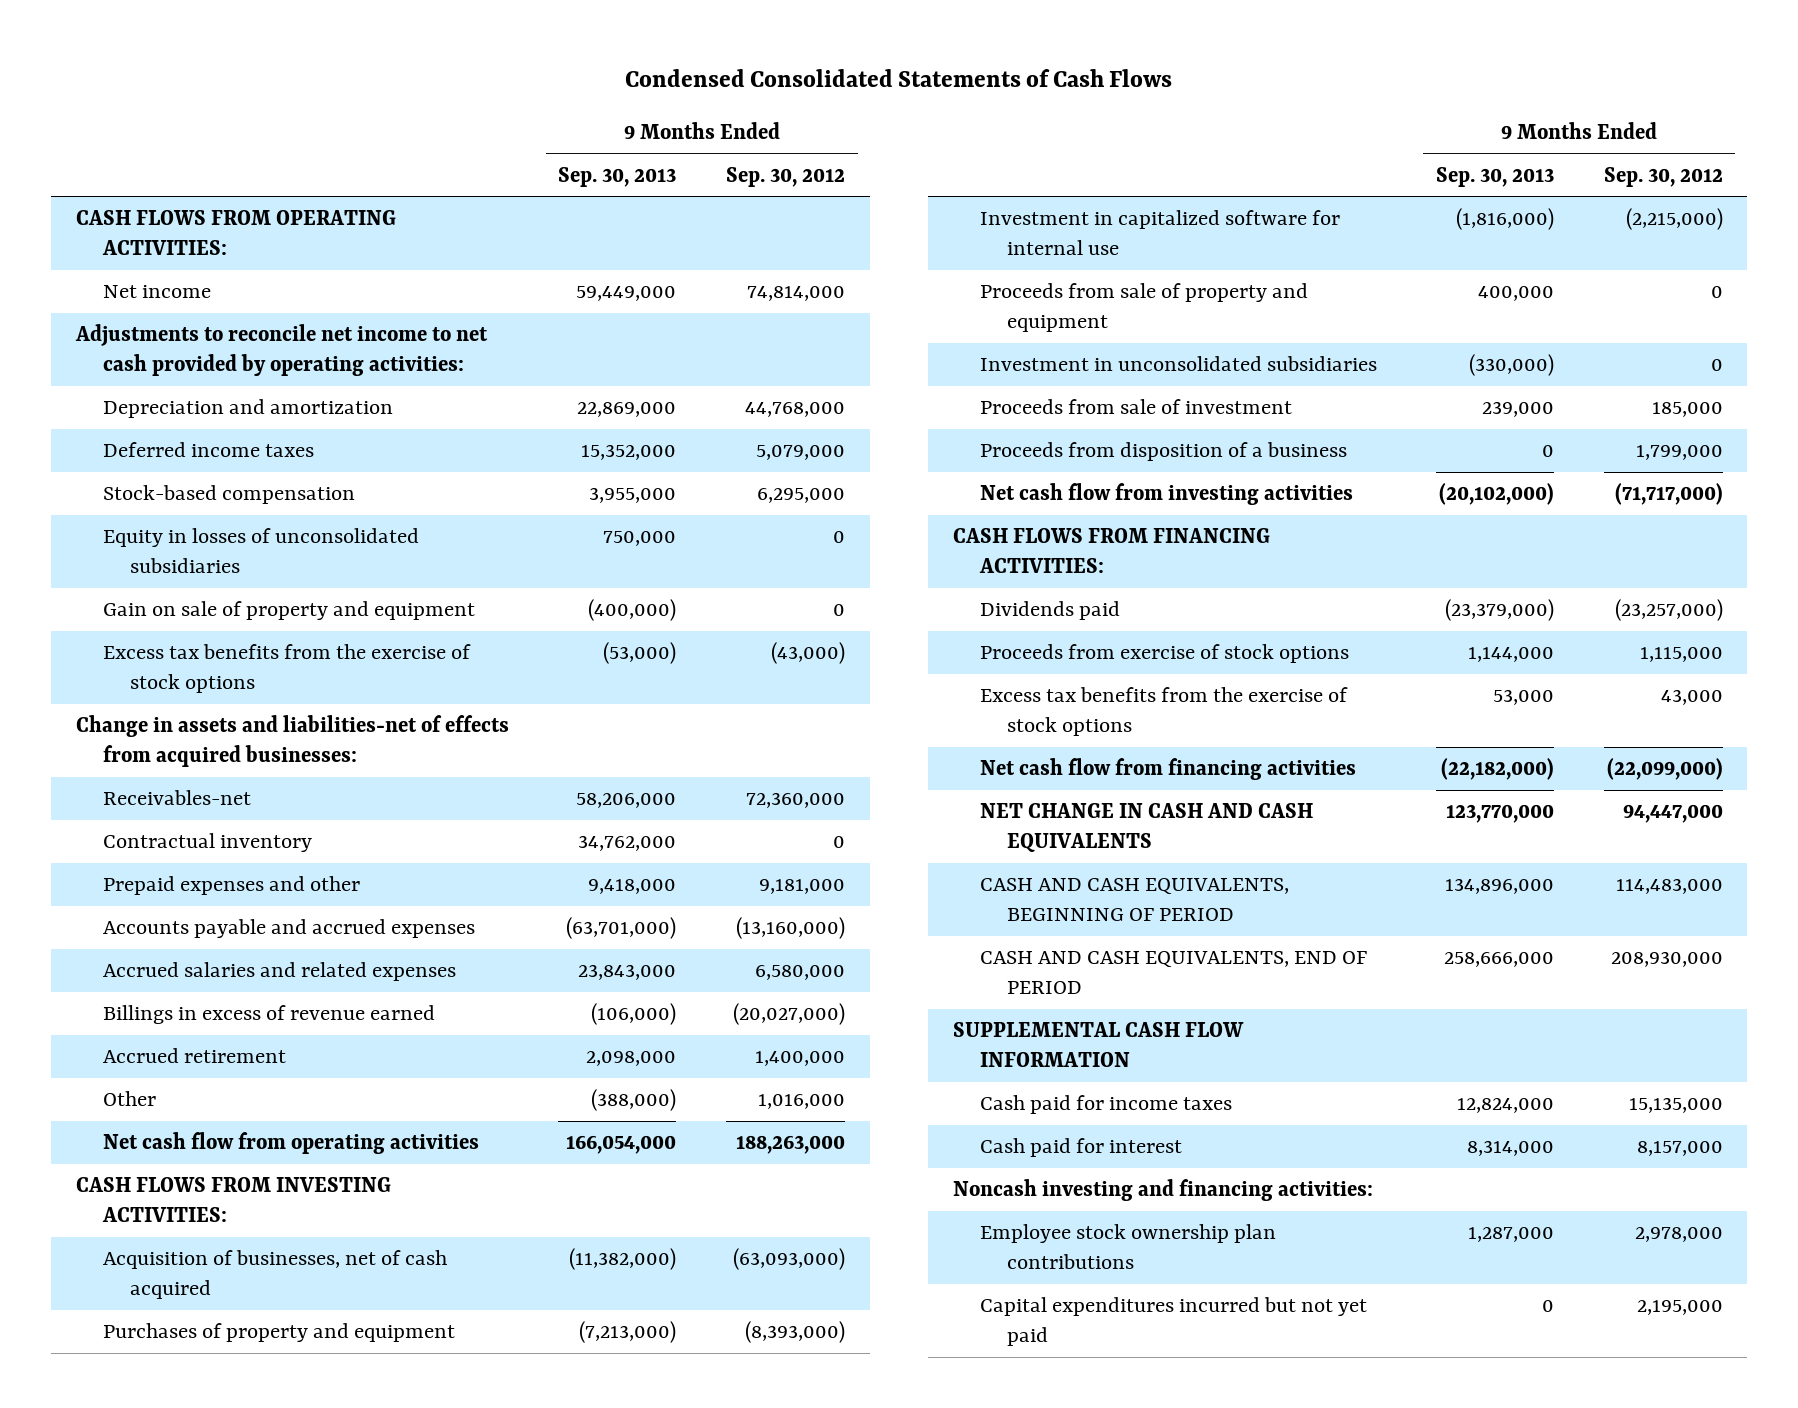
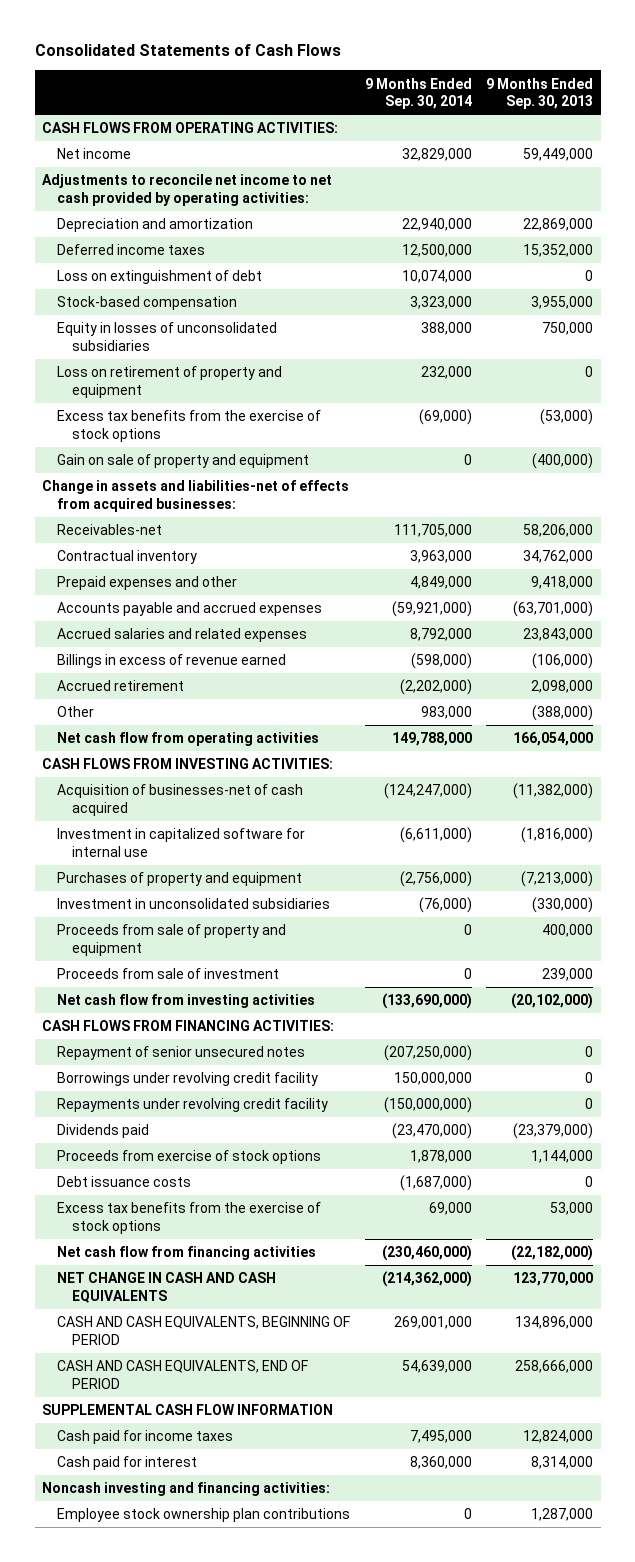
- Condensed Consolidated Statements of Cash Flows
+ Consolidated Statements of Cash Flows
- | 9 Months Ended Sep. 30, 2013 | 9 Months Ended Sep. 30, 2012
+ | 9 Months Ended Sep. 30, 2014 | 9 Months Ended Sep. 30, 2013
+ Loss on extinguishment of debt | 10,074,000 | 0
+ Loss on retirement of property and equipment | 232,000 | 0
moved down: Gain on sale of property and equipment | 0 | (400,000)
- Acquisition of businesses, net of cash acquired | (11,382,000) | (63,093,000)
+ Acquisition of businesses-net of cash acquired | (124,247,000) | (11,382,000)
moved down: Purchases of property and equipment | (2,756,000) | (7,213,000)
moved down: Proceeds from sale of property and equipment | 0 | 400,000
- Proceeds from disposition of a business | 0 | 1,799,000
+ Repayment of senior unsecured notes | (207,250,000) | 0
+ Borrowings under revolving credit facility | 150,000,000 | 0
+ Repayments under revolving credit facility | (150,000,000) | 0
+ Debt issuance costs | (1,687,000) | 0
- Capital expenditures incurred but not yet paid | 0 | 2,195,000

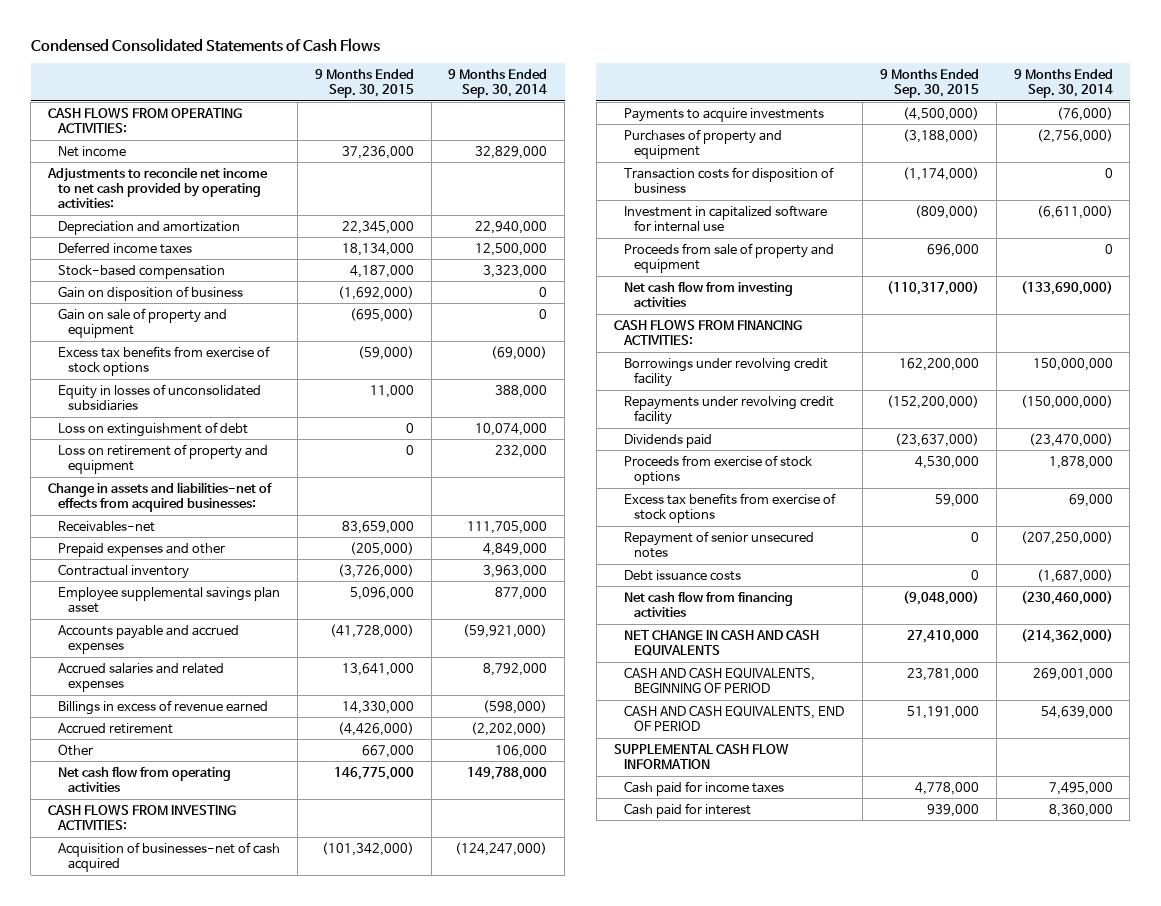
- Consolidated Statements of Cash Flows
+ Condensed Consolidated Statements of Cash Flows
- | 9 Months Ended Sep. 30, 2014 | 9 Months Ended Sep. 30, 2013
+ | 9 Months Ended Sep. 30, 2015 | 9 Months Ended Sep. 30, 2014
+ Gain on disposition of business | (1,692,000) | 0
moved up: Gain on sale of property and equipment | (695,000) | 0
+ Excess tax benefits from exercise of stock options | (59,000) | (69,000)
moved down: Loss on extinguishment of debt | 0 | 10,074,000
- Excess tax benefits from the exercise of stock options | (69,000) | (53,000)
moved down: Contractual inventory | (3,726,000) | 3,963,000
+ Employee supplemental savings plan asset | 5,096,000 | 877,000
- Other | 983,000 | (388,000)
+ Other | 667,000 | 106,000
+ Payments to acquire investments | (4,500,000) | (76,000)
- Investment in unconsolidated subsidiaries | (76,000) | (330,000)
+ Transaction costs for disposition of business | (1,174,000) | 0
moved down: Investment in capitalized software for internal use | (809,000) | (6,611,000)
- Proceeds from sale of investment | 0 | 239,000
+ Excess tax benefits from exercise of stock options | 59,000 | 69,000
moved down: Repayment of senior unsecured notes | 0 | (207,250,000)
- Excess tax benefits from the exercise of stock options | 69,000 | 53,000
- Noncash investing and financing activities:
- Employee stock ownership plan contributions | 0 | 1,287,000

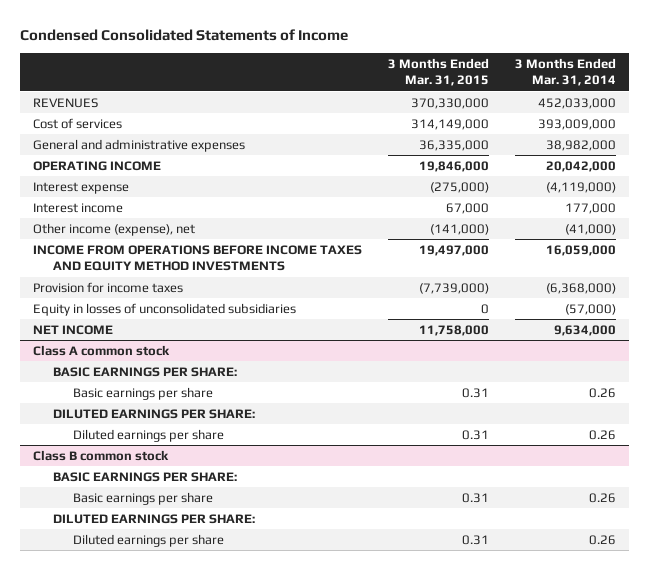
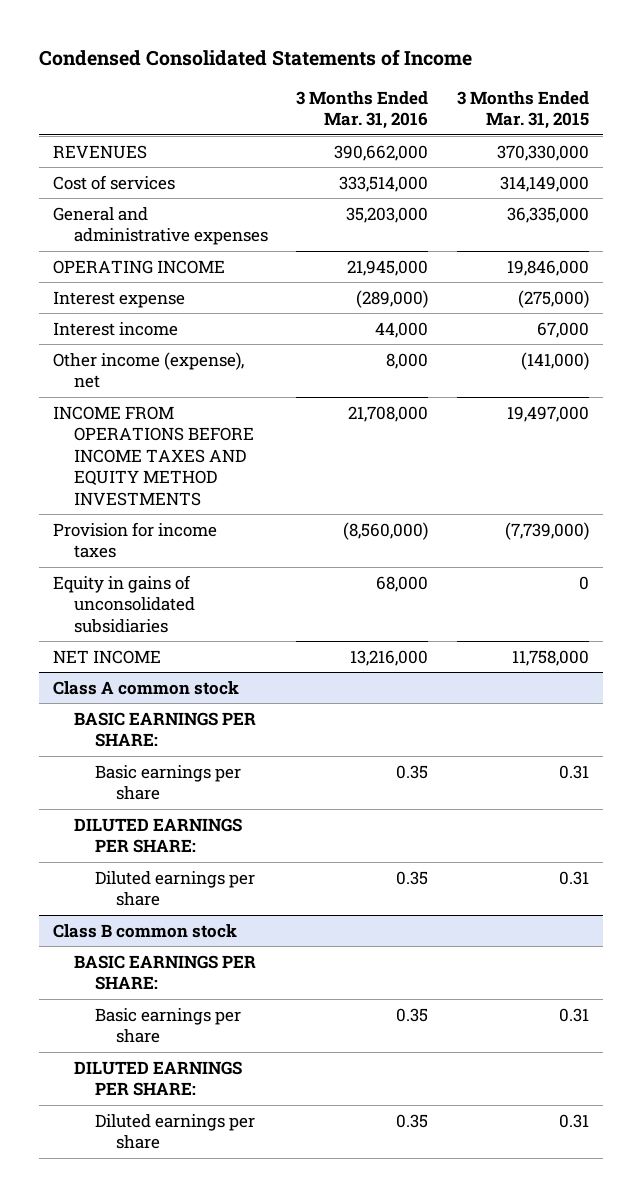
- | 3 Months Ended Mar. 31, 2015 | 3 Months Ended Mar. 31, 2014
+ | 3 Months Ended Mar. 31, 2016 | 3 Months Ended Mar. 31, 2015
- Equity in losses of unconsolidated subsidiaries | 0 | (57,000)
+ Equity in gains of unconsolidated subsidiaries | 68,000 | 0

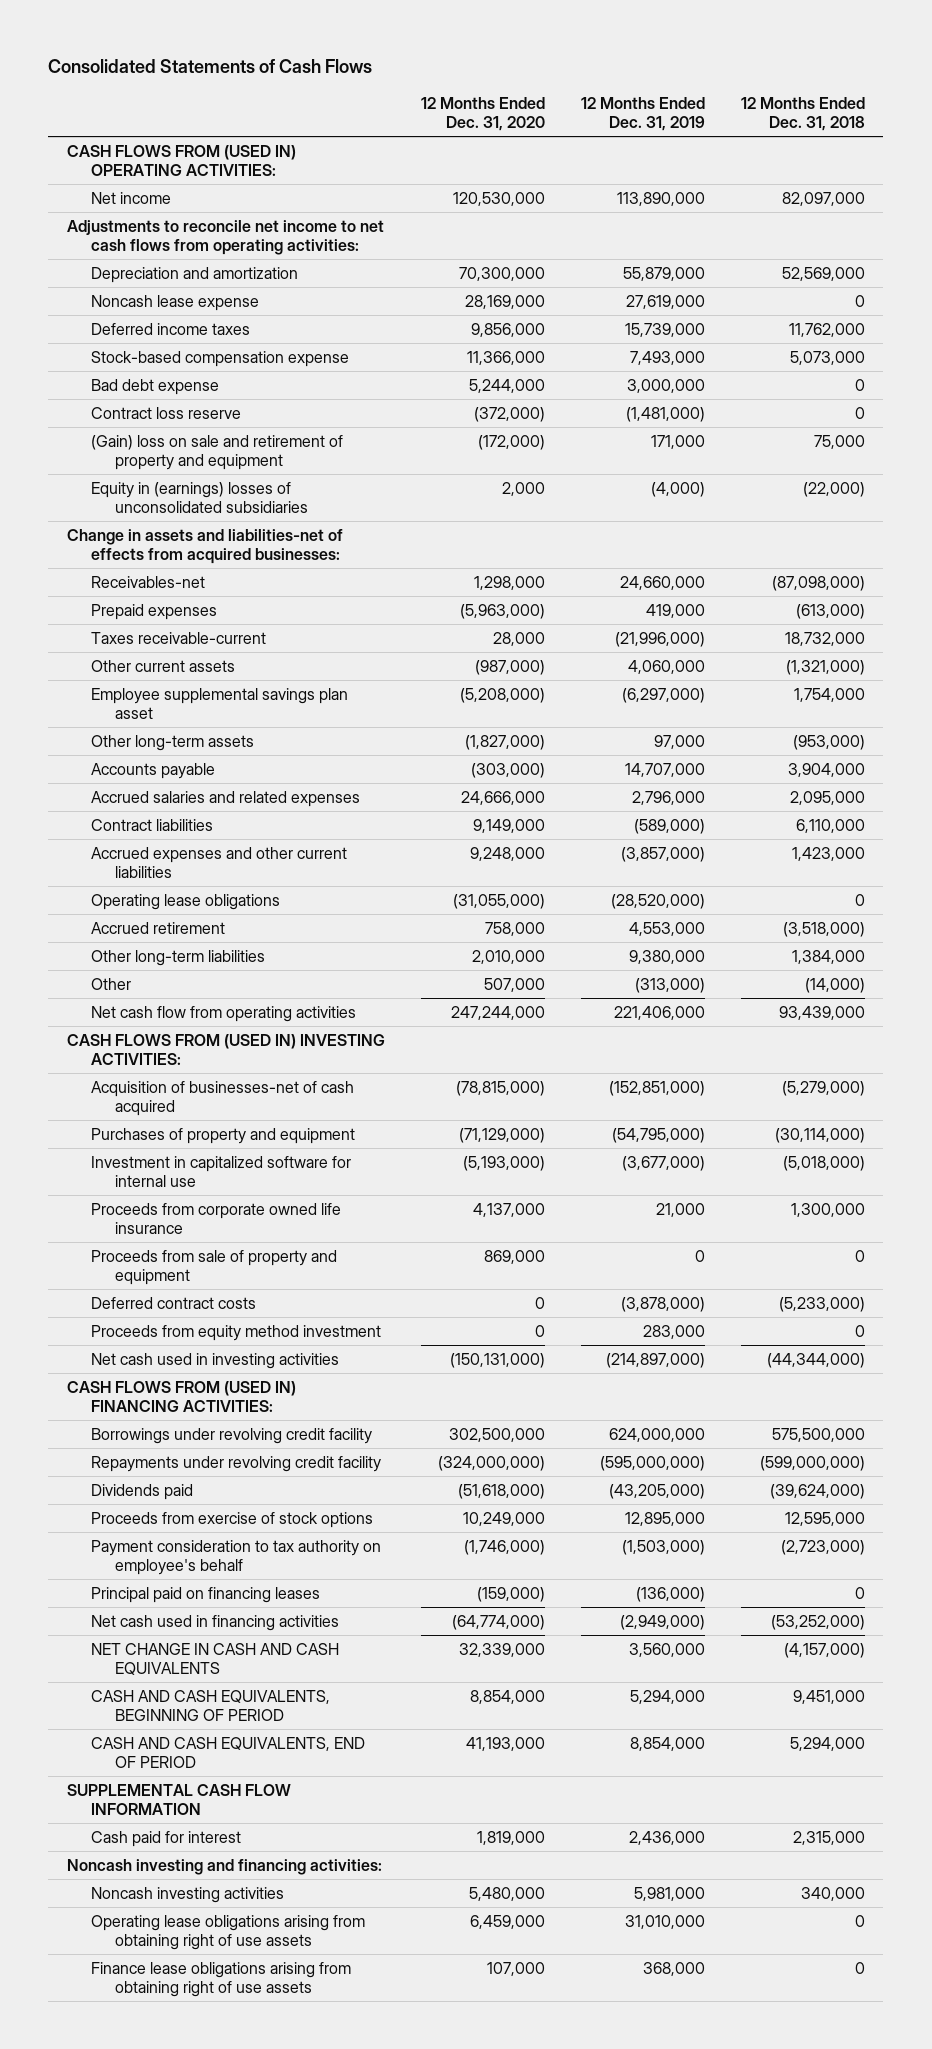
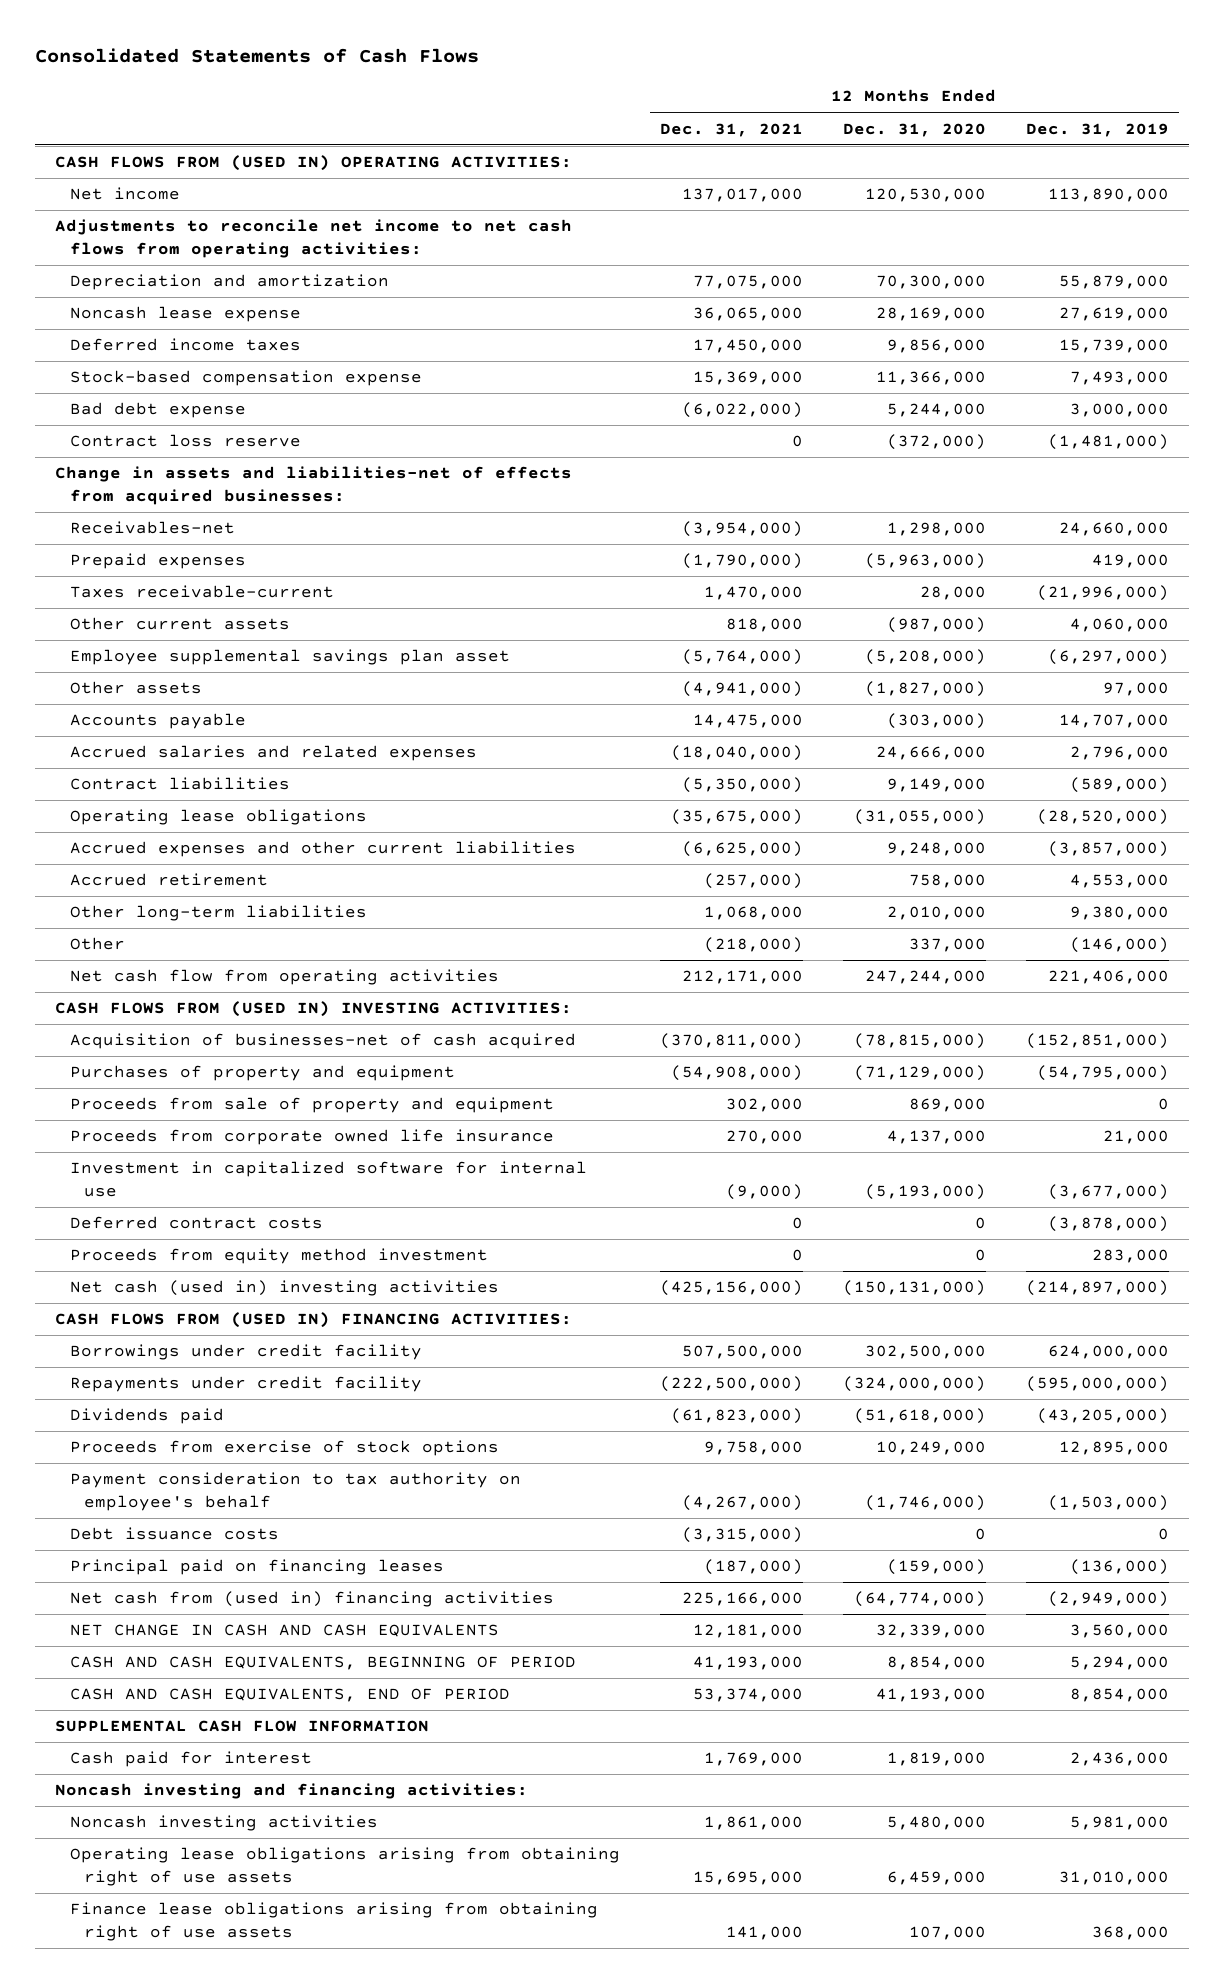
- | 12 Months Ended Dec. 31, 2020 | 12 Months Ended Dec. 31, 2019 | 12 Months Ended Dec. 31, 2018
+ | 12 Months Ended Dec. 31, 2021 | 12 Months Ended Dec. 31, 2020 | 12 Months Ended Dec. 31, 2019
- (Gain) loss on sale and retirement of property and equipment | (172,000) | 171,000 | 75,000
- Equity in (earnings) losses of unconsolidated subsidiaries | 2,000 | (4,000) | (22,000)
- Other long-term assets | (1,827,000) | 97,000 | (953,000)
+ Other assets | (4,941,000) | (1,827,000) | 97,000
moved down: Accrued expenses and other current liabilities | (6,625,000) | 9,248,000 | (3,857,000)
- Other | 507,000 | (313,000) | (14,000)
+ Other | (218,000) | 337,000 | (146,000)
moved down: Proceeds from corporate owned life insurance | 270,000 | 4,137,000 | 21,000
moved down: Investment in capitalized software for internal use | (9,000) | (5,193,000) | (3,677,000)
- Net cash used in investing activities | (150,131,000) | (214,897,000) | (44,344,000)
+ Net cash (used in) investing activities | (425,156,000) | (150,131,000) | (214,897,000)
- Borrowings under revolving credit facility | 302,500,000 | 624,000,000 | 575,500,000
- Repayments under revolving credit facility | (324,000,000) | (595,000,000) | (599,000,000)
+ Borrowings under credit facility | 507,500,000 | 302,500,000 | 624,000,000
+ Repayments under credit facility | (222,500,000) | (324,000,000) | (595,000,000)
+ Debt issuance costs | (3,315,000) | 0 | 0
- Net cash used in financing activities | (64,774,000) | (2,949,000) | (53,252,000)
+ Net cash from (used in) financing activities | 225,166,000 | (64,774,000) | (2,949,000)

